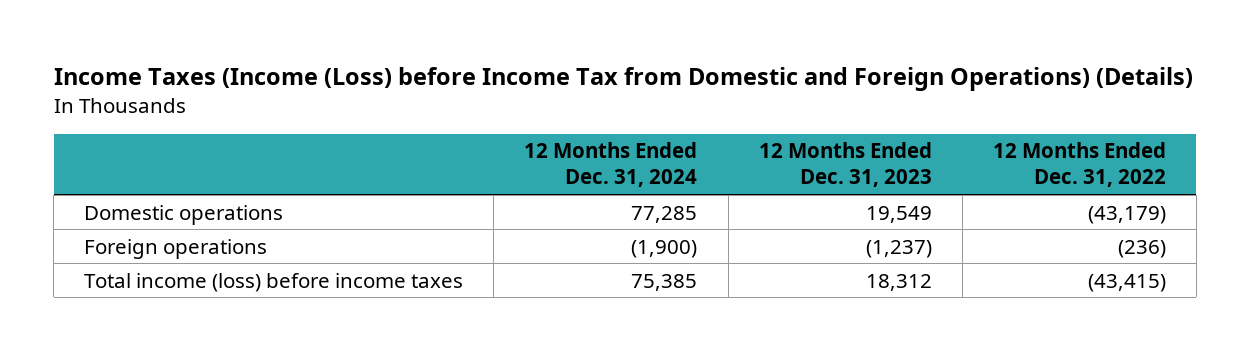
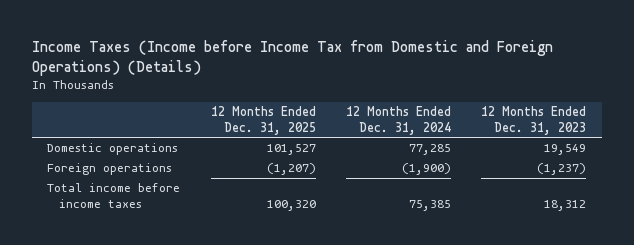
- Income Taxes (Income (Loss) before Income Tax from Domestic and Foreign Operations) (Details)
+ Income Taxes (Income before Income Tax from Domestic and Foreign Operations) (Details)
- | 12 Months Ended Dec. 31, 2024 | 12 Months Ended Dec. 31, 2023 | 12 Months Ended Dec. 31, 2022
+ | 12 Months Ended Dec. 31, 2025 | 12 Months Ended Dec. 31, 2024 | 12 Months Ended Dec. 31, 2023
- Total income (loss) before income taxes | 75,385 | 18,312 | (43,415)
+ Total income before income taxes | 100,320 | 75,385 | 18,312

